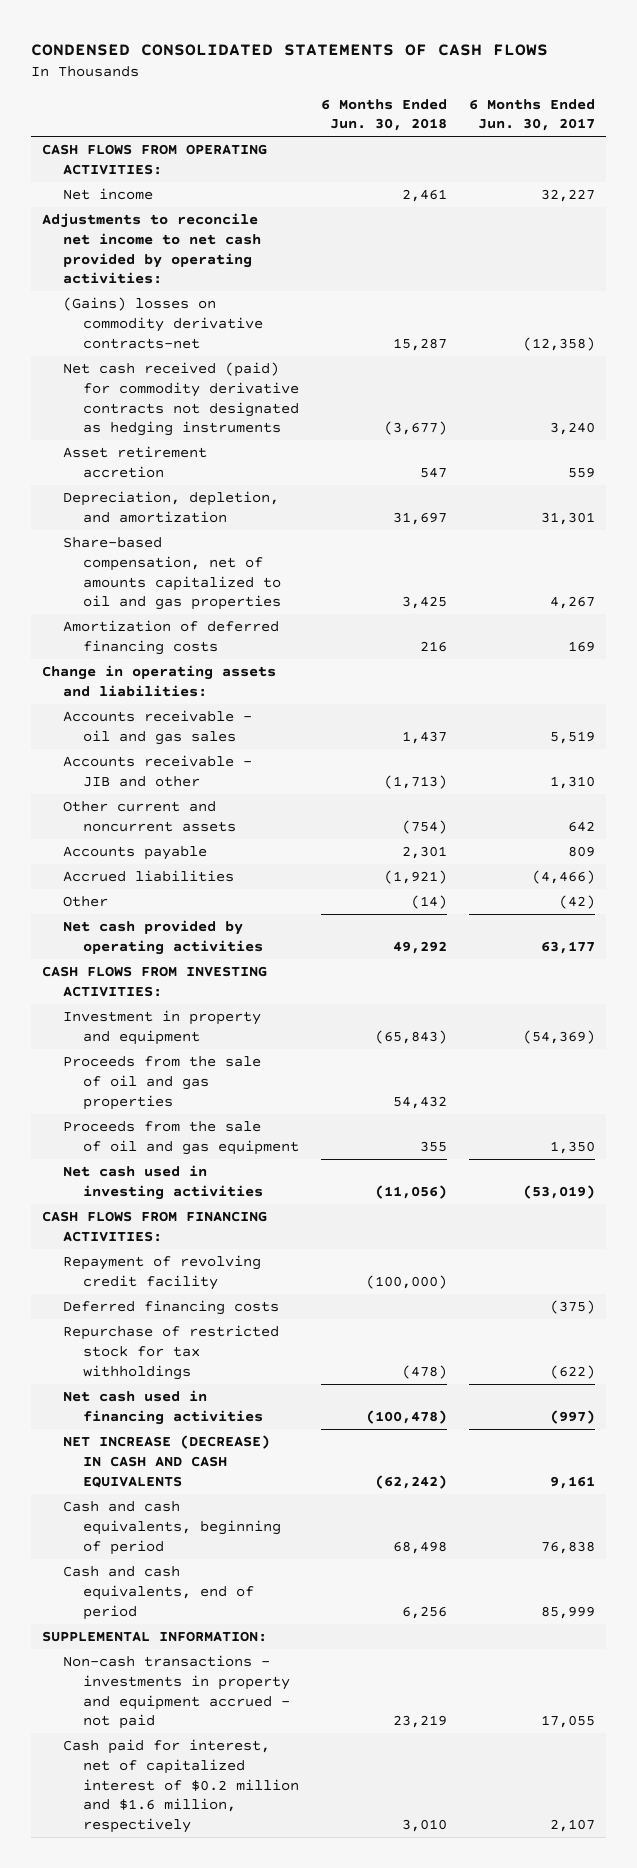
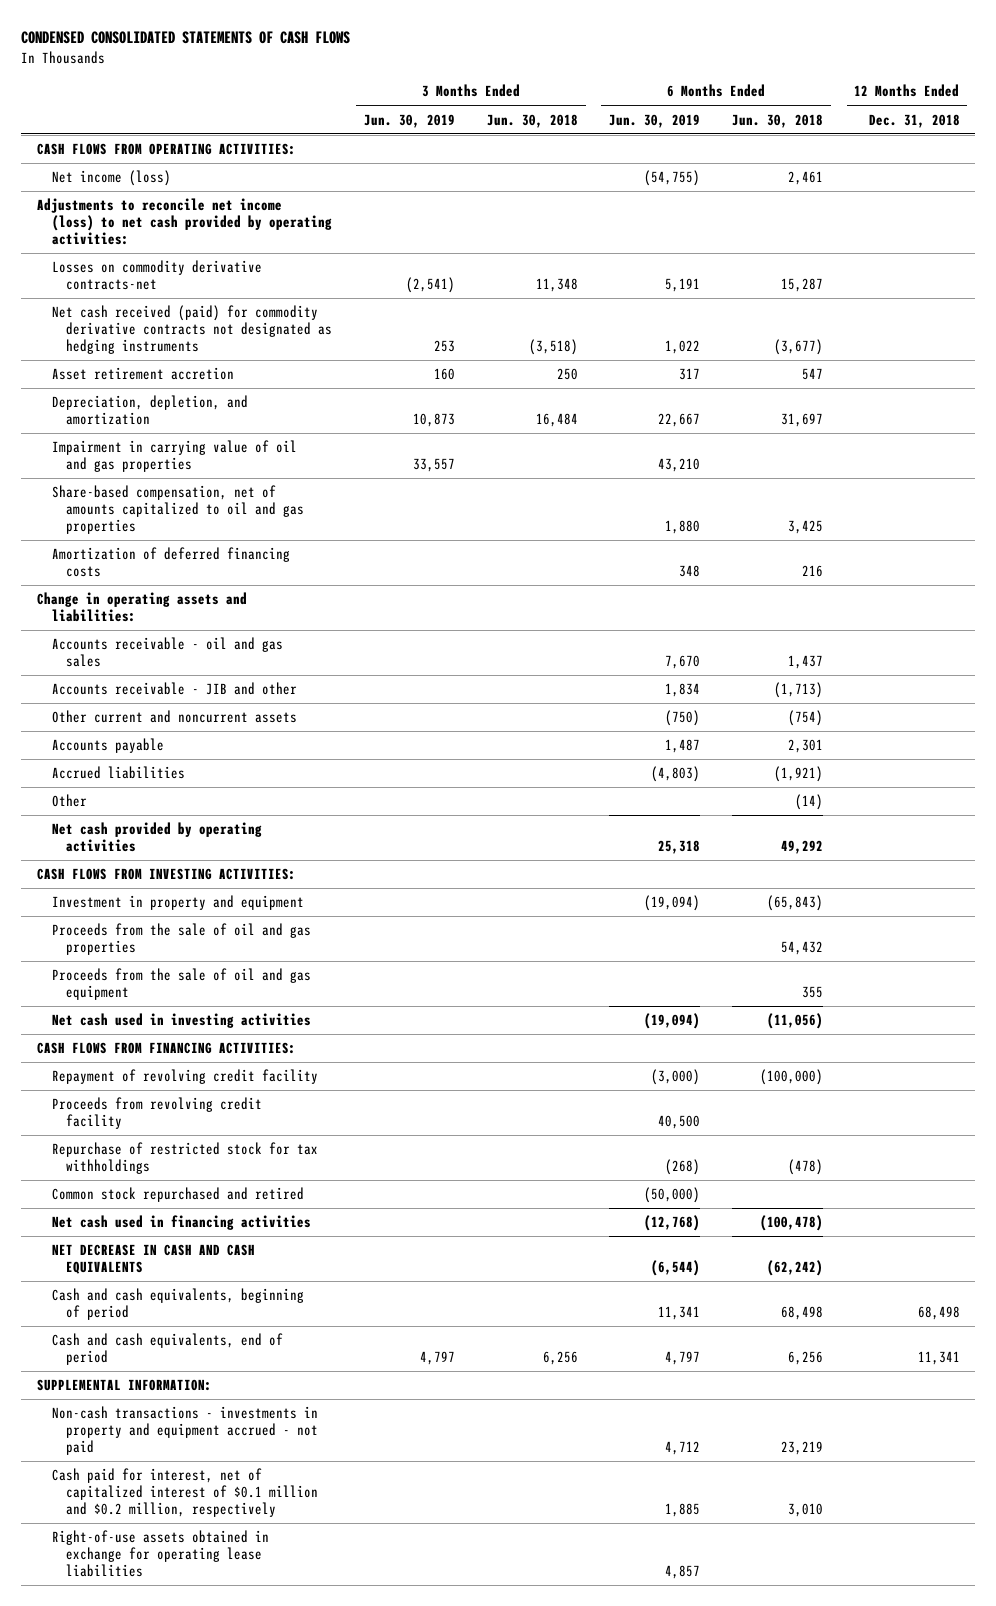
- | 6 Months Ended Jun. 30, 2018 | 6 Months Ended Jun. 30, 2017
+ | 3 Months Ended Jun. 30, 2019 | 3 Months Ended Jun. 30, 2018 | 6 Months Ended Jun. 30, 2019 | 6 Months Ended Jun. 30, 2018 | 12 Months Ended Dec. 31, 2018
- Net income | 2,461 | 32,227
- Adjustments to reconcile net income to net cash provided by operating activities:
- (Gains) losses on commodity derivative contracts-net | 15,287 | (12,358)
+ Net income (loss) | | | (54,755) | 2,461 |
+ Adjustments to reconcile net income (loss) to net cash provided by operating activities:
+ Losses on commodity derivative contracts-net | (2,541) | 11,348 | 5,191 | 15,287 |
+ Impairment in carrying value of oil and gas properties | 33,557 | | 43,210 | |
- Deferred financing costs | | (375)
+ Proceeds from revolving credit facility | | | 40,500 | |
+ Common stock repurchased and retired | | | (50,000) | |
- NET INCREASE (DECREASE) IN CASH AND CASH EQUIVALENTS | (62,242) | 9,161
+ NET DECREASE IN CASH AND CASH EQUIVALENTS | | | (6,544) | (62,242) |
- Cash paid for interest, net of capitalized interest of $0.2 million and $1.6 million, respectively | 3,010 | 2,107
+ Cash paid for interest, net of capitalized interest of $0.1 million and $0.2 million, respectively | | | 1,885 | 3,010 |
+ Right-of-use assets obtained in exchange for operating lease liabilities | | | 4,857 | |

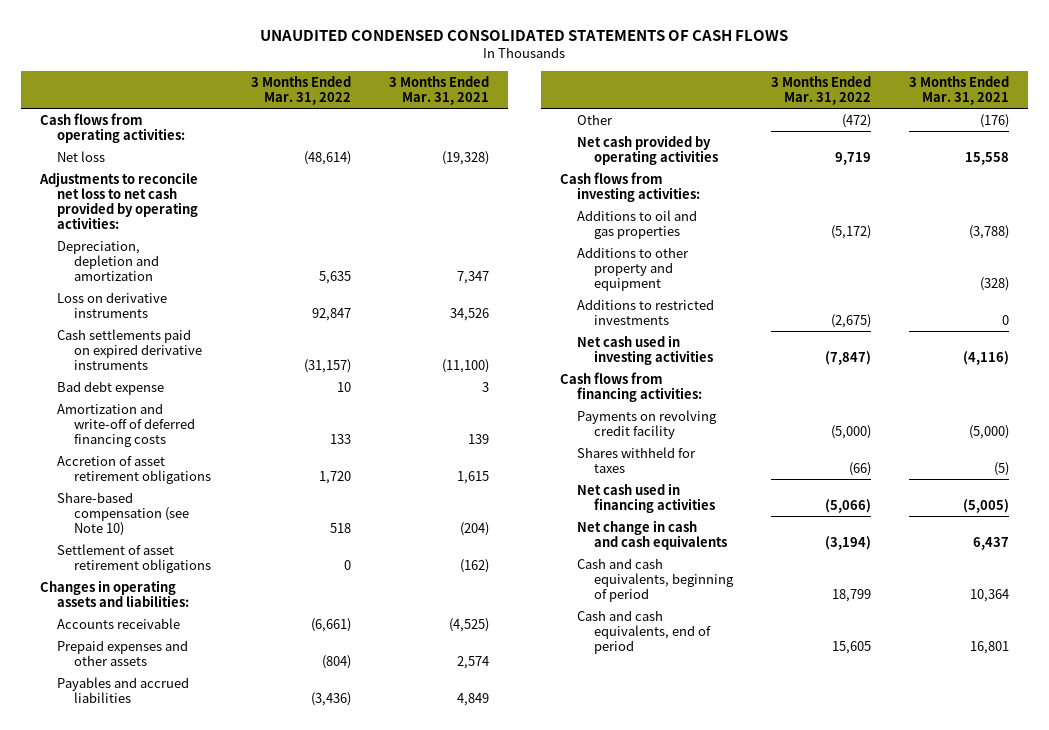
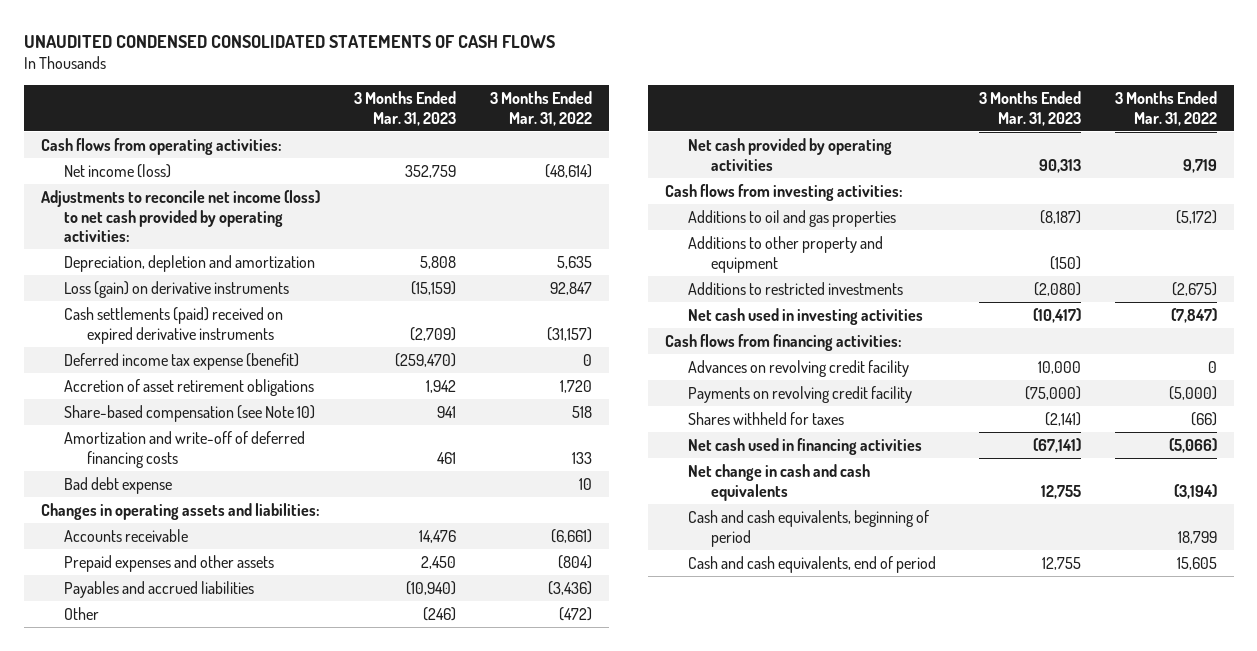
- | 3 Months Ended Mar. 31, 2022 | 3 Months Ended Mar. 31, 2021
+ | 3 Months Ended Mar. 31, 2023 | 3 Months Ended Mar. 31, 2022
- Net loss | (48,614) | (19,328)
- Adjustments to reconcile net loss to net cash provided by operating activities:
+ Net income (loss) | 352,759 | (48,614)
+ Adjustments to reconcile net income (loss) to net cash provided by operating activities:
- Loss on derivative instruments | 92,847 | 34,526
- Cash settlements paid on expired derivative instruments | (31,157) | (11,100)
+ Loss (gain) on derivative instruments | (15,159) | 92,847
+ Cash settlements (paid) received on expired derivative instruments | (2,709) | (31,157)
+ Deferred income tax expense (benefit) | (259,470) | 0
- Settlement of asset retirement obligations | 0 | (162)
moved down: Amortization and write-off of deferred financing costs | 461 | 133
moved down: Bad debt expense | | 10
+ Advances on revolving credit facility | 10,000 | 0

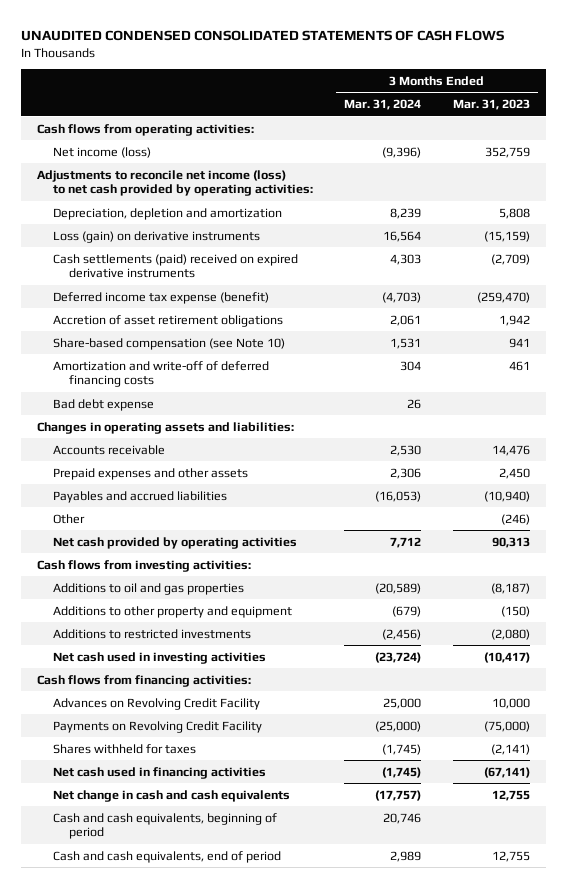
- | 3 Months Ended Mar. 31, 2023 | 3 Months Ended Mar. 31, 2022
+ | 3 Months Ended Mar. 31, 2024 | 3 Months Ended Mar. 31, 2023
- Advances on revolving credit facility | 10,000 | 0
- Payments on revolving credit facility | (75,000) | (5,000)
+ Advances on Revolving Credit Facility | 25,000 | 10,000
+ Payments on Revolving Credit Facility | (25,000) | (75,000)

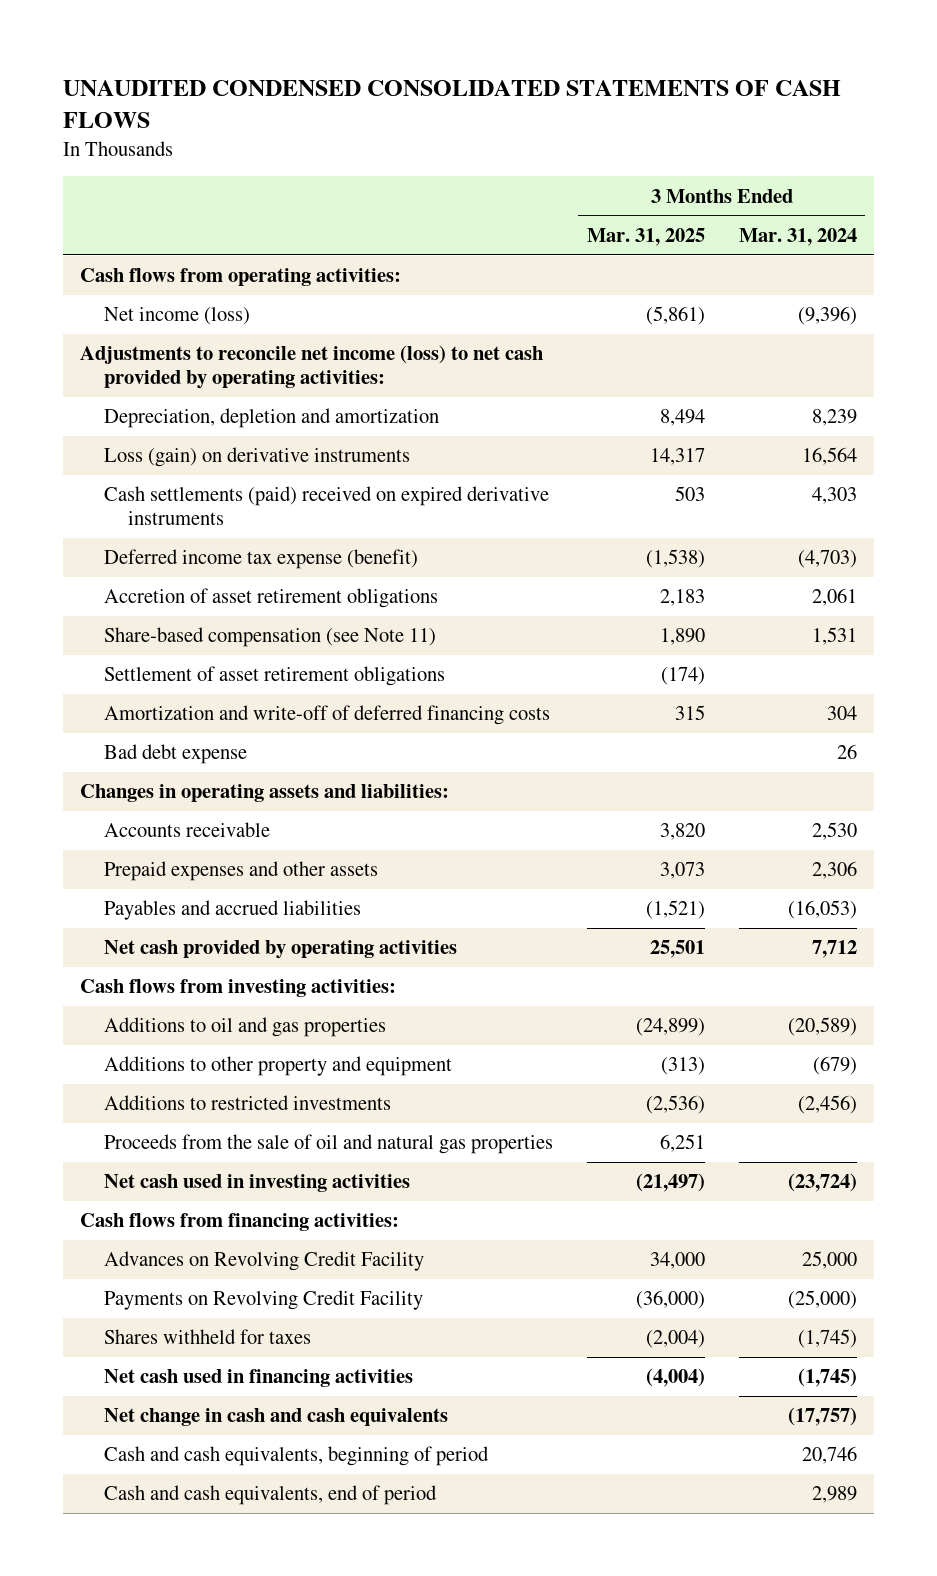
- | 3 Months Ended Mar. 31, 2024 | 3 Months Ended Mar. 31, 2023
+ | 3 Months Ended Mar. 31, 2025 | 3 Months Ended Mar. 31, 2024
- Share-based compensation (see Note 10) | 1,531 | 941
+ Share-based compensation (see Note 11) | 1,890 | 1,531
+ Settlement of asset retirement obligations | (174) |
- Other | | (246)
+ Proceeds from the sale of oil and natural gas properties | 6,251 |

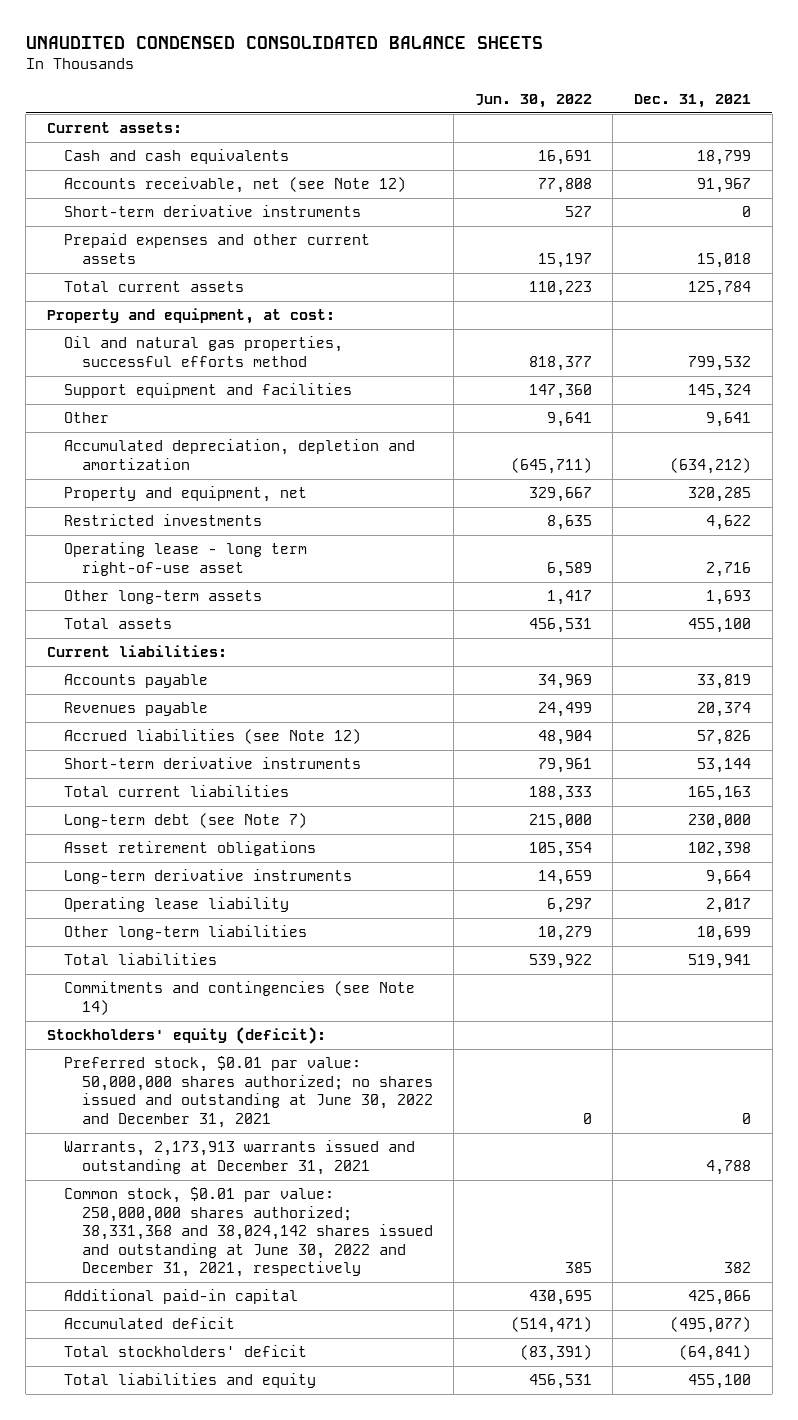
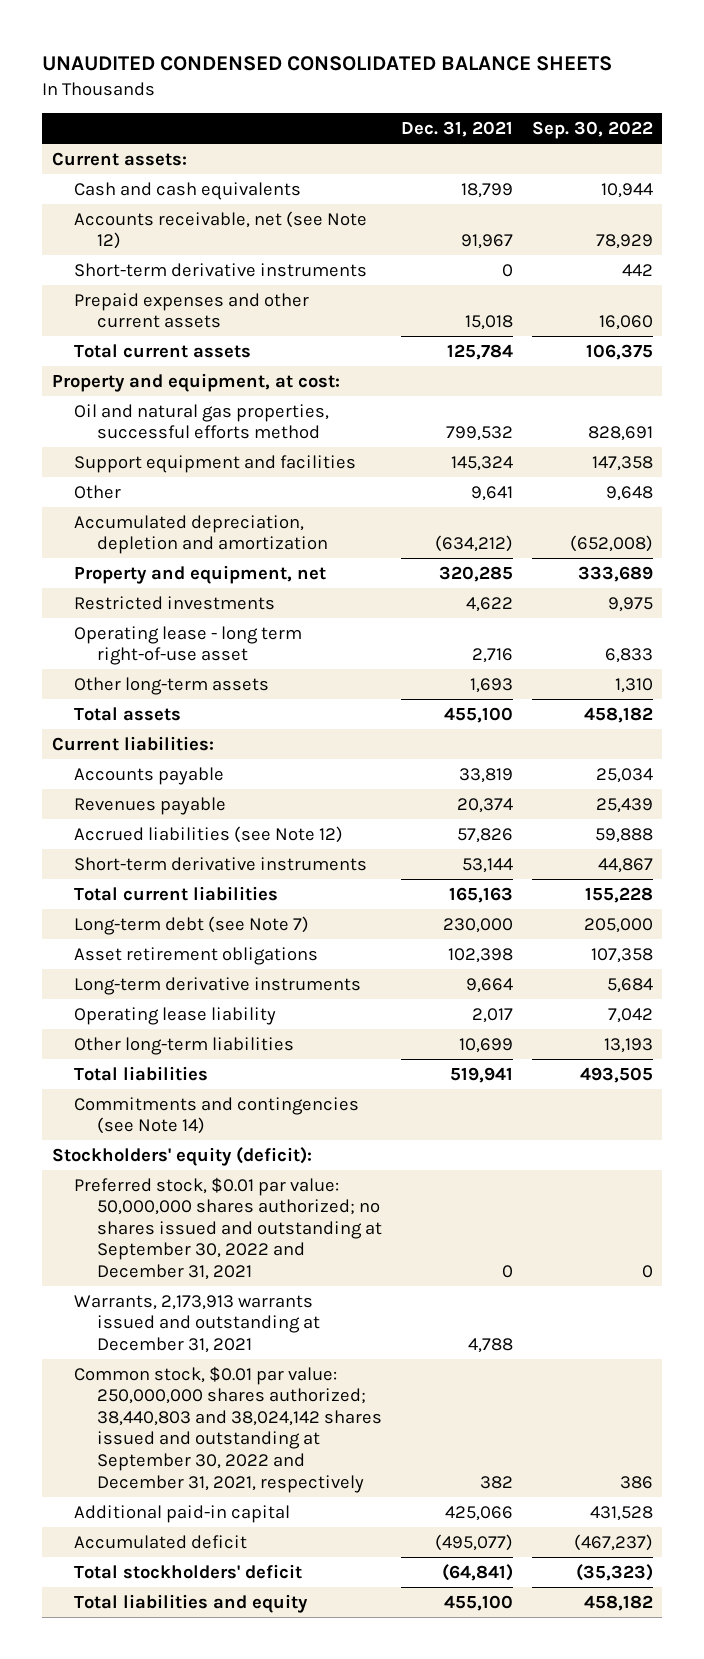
- | Jun. 30, 2022 | Dec. 31, 2021
+ | Dec. 31, 2021 | Sep. 30, 2022
- Preferred stock, $0.01 par value: 50,000,000 shares authorized; no shares issued and outstanding at June 30, 2022 and December 31, 2021 | 0 | 0
+ Preferred stock, $0.01 par value: 50,000,000 shares authorized; no shares issued and outstanding at September 30, 2022 and December 31, 2021 | 0 | 0
- Common stock, $0.01 par value: 250,000,000 shares authorized; 38,331,368 and 38,024,142 shares issued and outstanding at June 30, 2022 and December 31, 2021, respectively | 385 | 382
+ Common stock, $0.01 par value: 250,000,000 shares authorized; 38,440,803 and 38,024,142 shares issued and outstanding at September 30, 2022 and December 31, 2021, respectively | 382 | 386

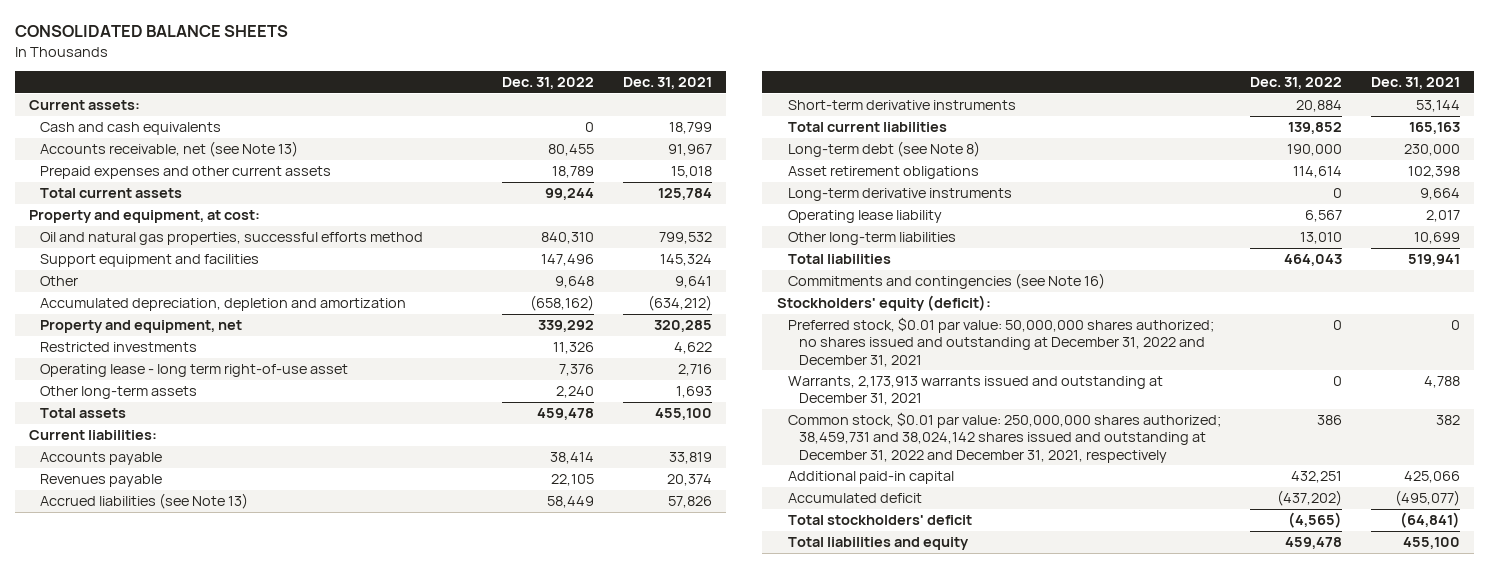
- UNAUDITED CONDENSED CONSOLIDATED BALANCE SHEETS
+ CONSOLIDATED BALANCE SHEETS
- | Dec. 31, 2021 | Sep. 30, 2022
+ | Dec. 31, 2022 | Dec. 31, 2021
- Accounts receivable, net (see Note 12) | 91,967 | 78,929
- Short-term derivative instruments | 0 | 442
+ Accounts receivable, net (see Note 13) | 80,455 | 91,967
- Accrued liabilities (see Note 12) | 57,826 | 59,888
+ Accrued liabilities (see Note 13) | 58,449 | 57,826
- Long-term debt (see Note 7) | 230,000 | 205,000
+ Long-term debt (see Note 8) | 190,000 | 230,000
- Commitments and contingencies (see Note 14)
+ Commitments and contingencies (see Note 16)
- Preferred stock, $0.01 par value: 50,000,000 shares authorized; no shares issued and outstanding at September 30, 2022 and December 31, 2021 | 0 | 0
+ Preferred stock, $0.01 par value: 50,000,000 shares authorized; no shares issued and outstanding at December 31, 2022 and December 31, 2021 | 0 | 0
- Common stock, $0.01 par value: 250,000,000 shares authorized; 38,440,803 and 38,024,142 shares issued and outstanding at September 30, 2022 and December 31, 2021, respectively | 382 | 386
+ Common stock, $0.01 par value: 250,000,000 shares authorized; 38,459,731 and 38,024,142 shares issued and outstanding at December 31, 2022 and December 31, 2021, respectively | 386 | 382

